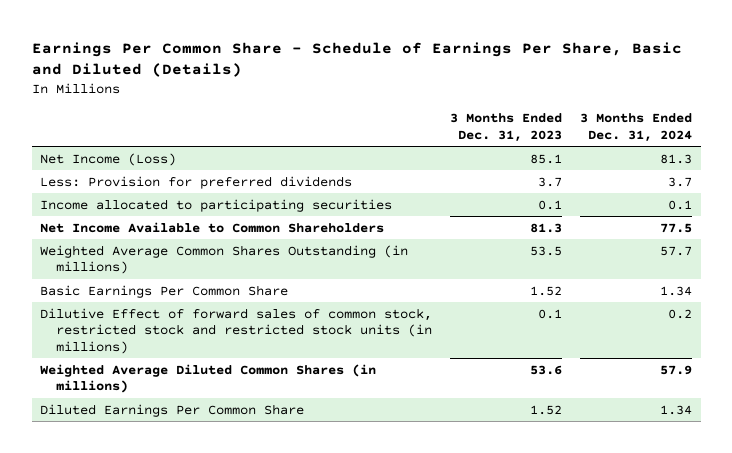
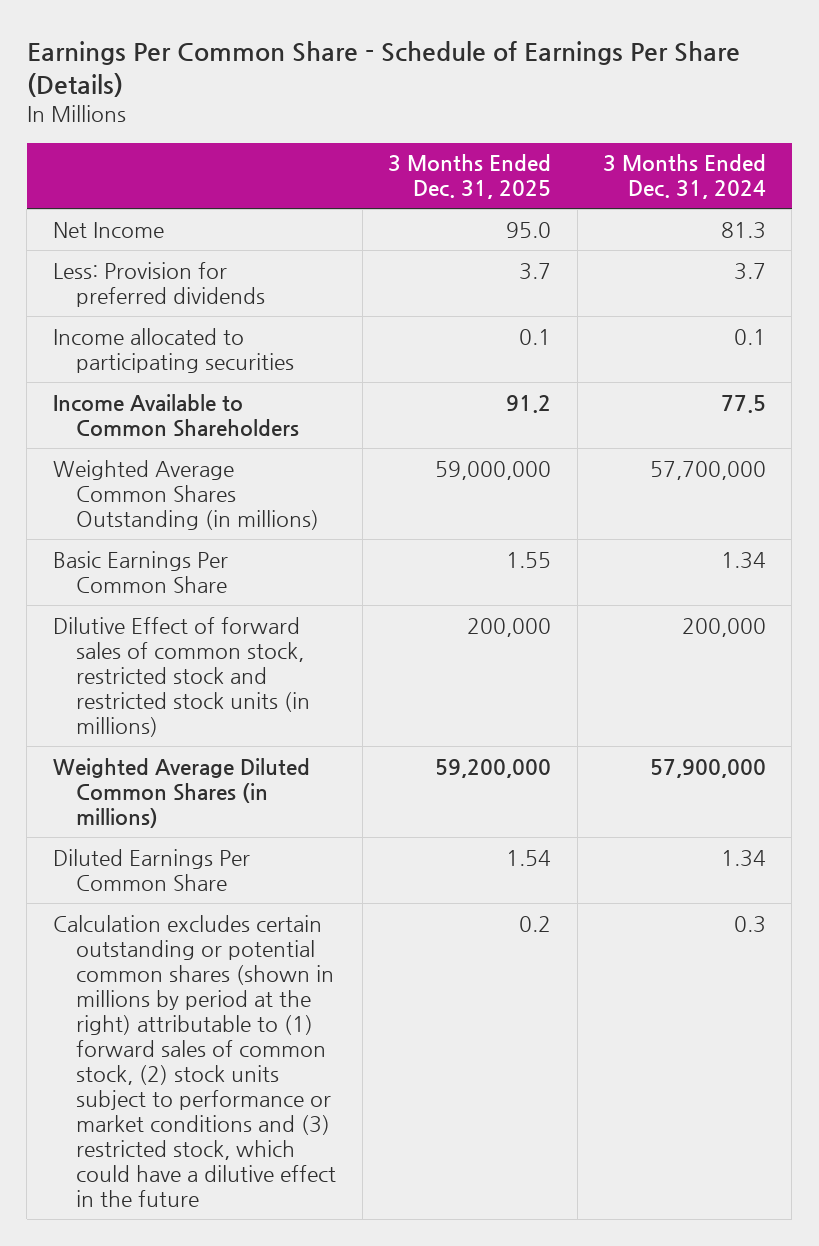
- Earnings Per Common Share - Schedule of Earnings Per Share, Basic and Diluted (Details)
+ Earnings Per Common Share - Schedule of Earnings Per Share (Details)
- | 3 Months Ended Dec. 31, 2023 | 3 Months Ended Dec. 31, 2024
+ | 3 Months Ended Dec. 31, 2025 | 3 Months Ended Dec. 31, 2024
- Net Income (Loss) | 85.1 | 81.3
+ Net Income | 95.0 | 81.3
- Net Income Available to Common Shareholders | 81.3 | 77.5
- Weighted Average Common Shares Outstanding (in millions) | 53.5 | 57.7
+ Income Available to Common Shareholders | 91.2 | 77.5
+ Weighted Average Common Shares Outstanding (in millions) | 59,000,000 | 57,700,000
- Dilutive Effect of forward sales of common stock, restricted stock and restricted stock units (in millions) | 0.1 | 0.2
- Weighted Average Diluted Common Shares (in millions) | 53.6 | 57.9
+ Dilutive Effect of forward sales of common stock, restricted stock and restricted stock units (in millions) | 200,000 | 200,000
+ Weighted Average Diluted Common Shares (in millions) | 59,200,000 | 57,900,000
+ Calculation excludes certain outstanding or potential common shares (shown in millions by period at the right) attributable to (1) forward sales of common stock, (2) stock units subject to performance or market conditions and (3) restricted stock, which could have a dilutive effect in the future | 0.2 | 0.3

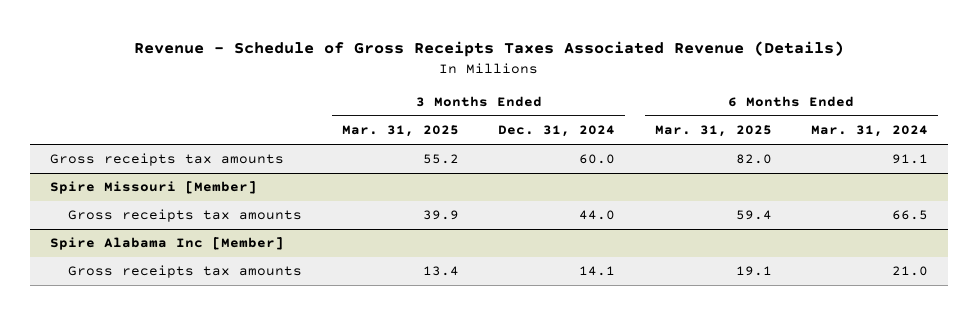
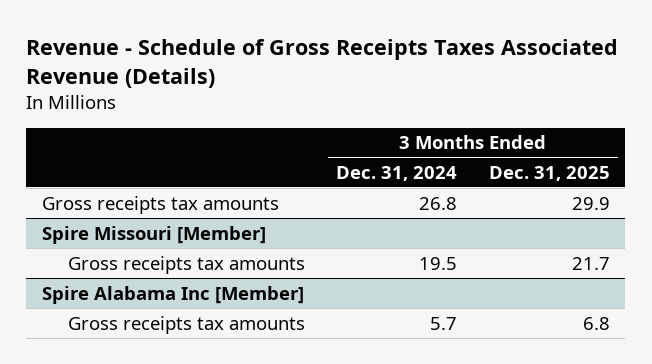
- | 3 Months Ended Mar. 31, 2025 | 3 Months Ended Dec. 31, 2024 | 6 Months Ended Mar. 31, 2025 | 6 Months Ended Mar. 31, 2024
+ | 3 Months Ended Dec. 31, 2024 | 3 Months Ended Dec. 31, 2025
- Gross receipts tax amounts | 55.2 | 60.0 | 82.0 | 91.1
+ Gross receipts tax amounts | 26.8 | 29.9
@ Spire Missouri [Member]
- Gross receipts tax amounts | 39.9 | 44.0 | 59.4 | 66.5
+ Gross receipts tax amounts | 19.5 | 21.7
@ Spire Alabama Inc [Member]
- Gross receipts tax amounts | 13.4 | 14.1 | 19.1 | 21.0
+ Gross receipts tax amounts | 5.7 | 6.8

